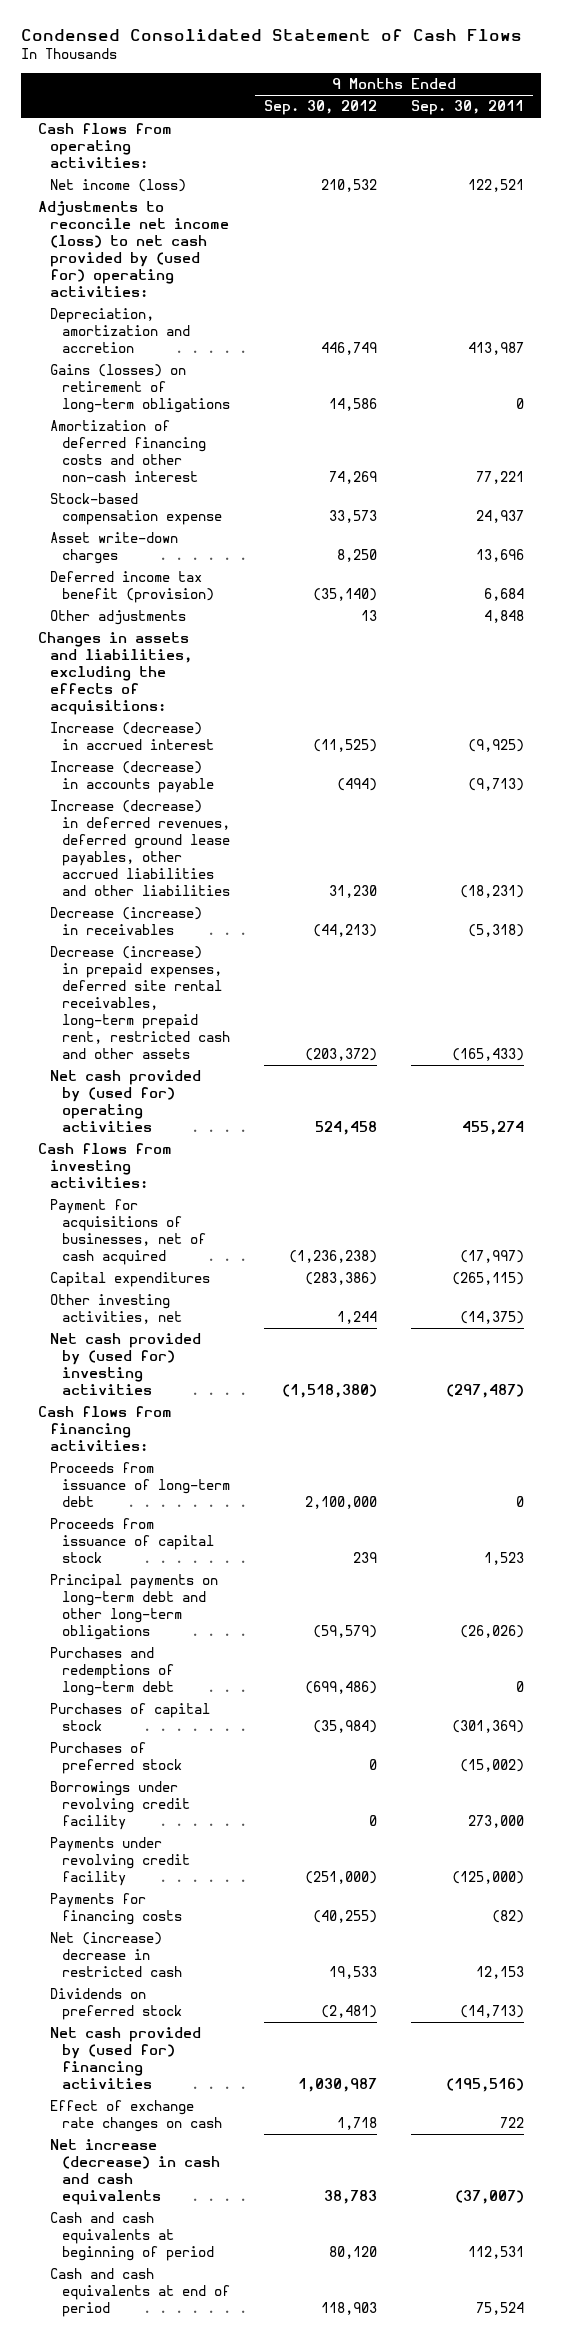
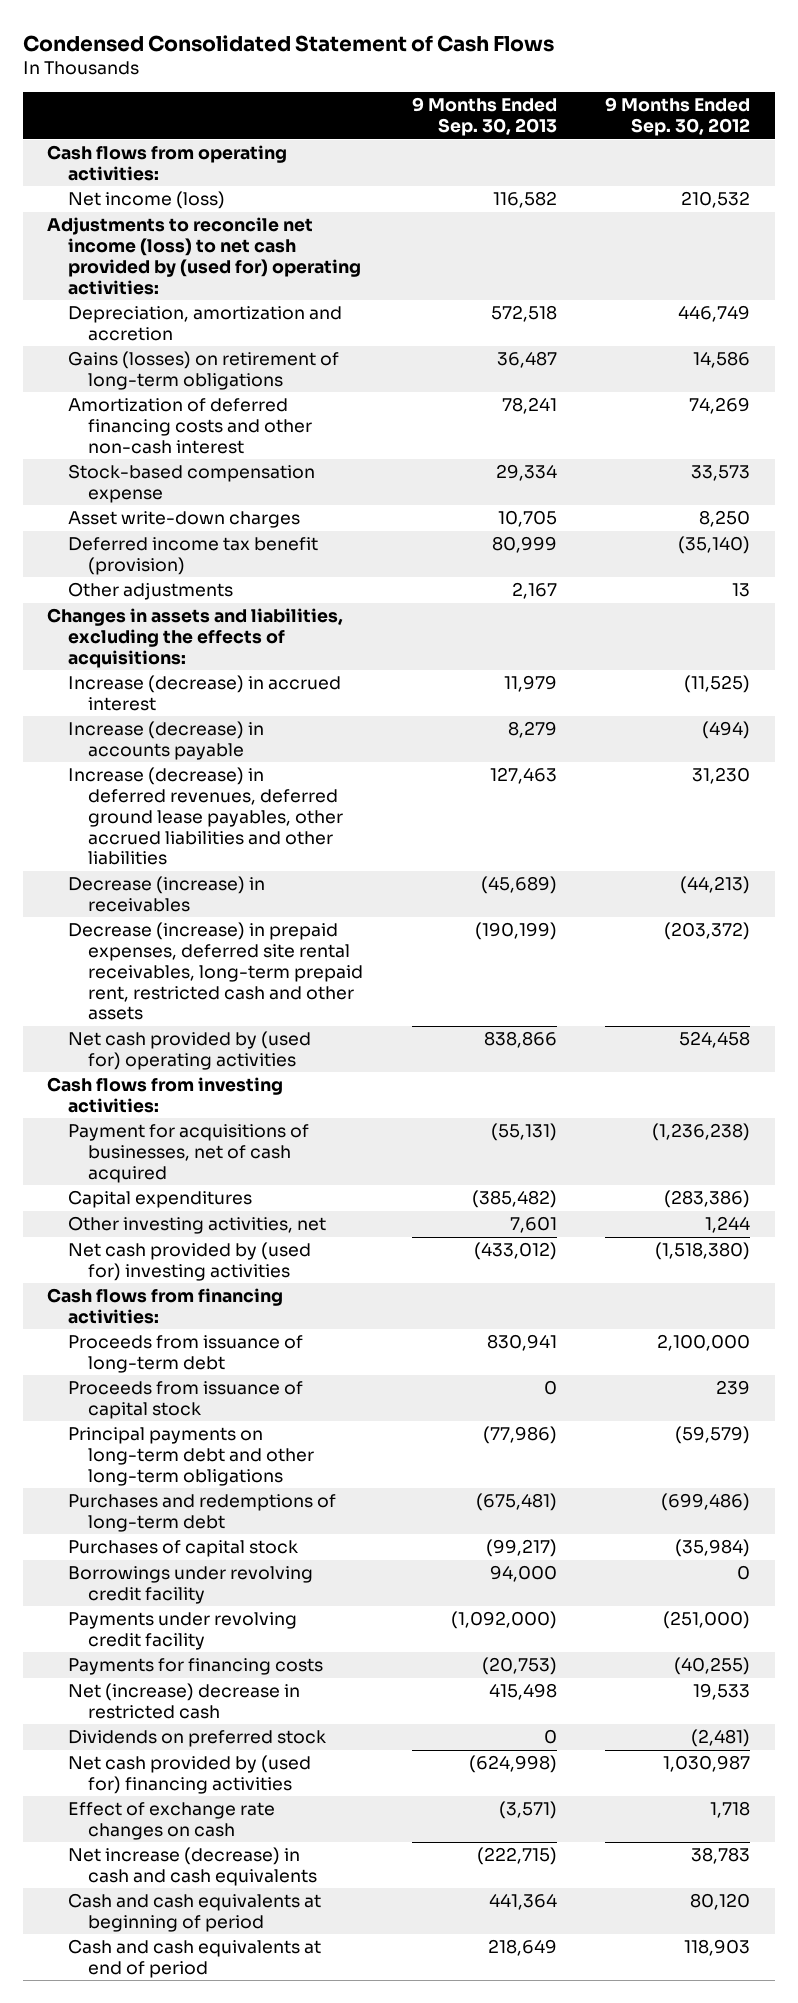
- | 9 Months Ended Sep. 30, 2012 | 9 Months Ended Sep. 30, 2011
+ | 9 Months Ended Sep. 30, 2013 | 9 Months Ended Sep. 30, 2012
- Purchases of preferred stock | 0 | (15,002)

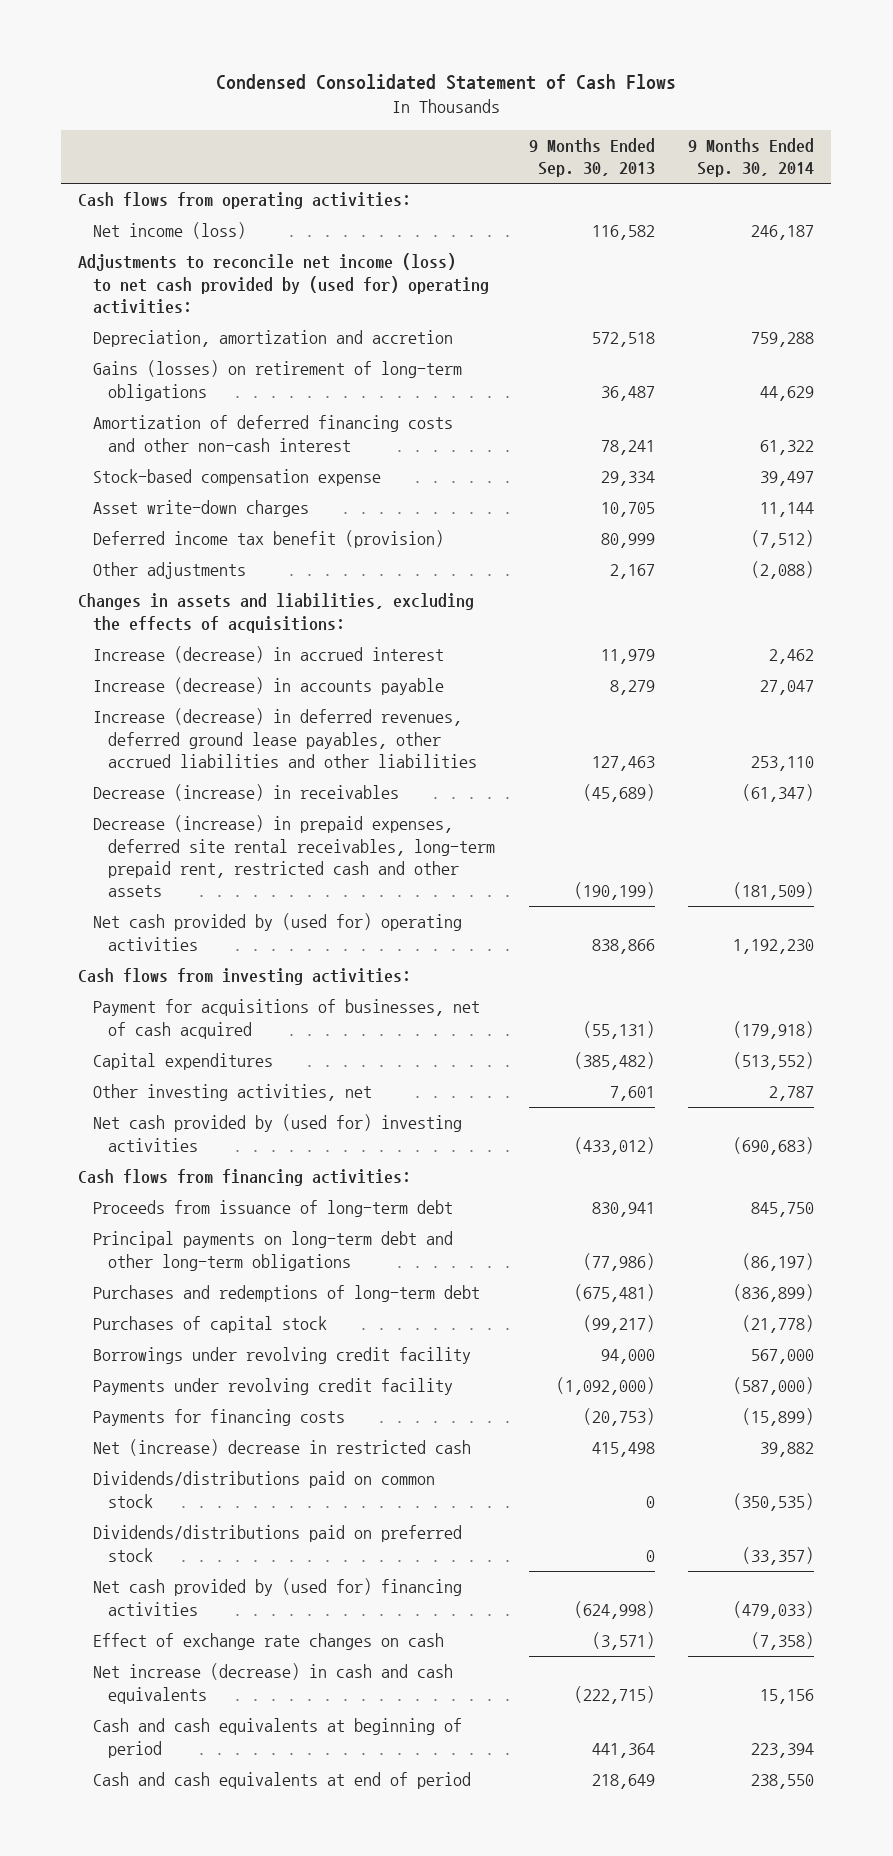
- | 9 Months Ended Sep. 30, 2013 | 9 Months Ended Sep. 30, 2012
+ | 9 Months Ended Sep. 30, 2013 | 9 Months Ended Sep. 30, 2014
- Proceeds from issuance of capital stock | 0 | 239
- Dividends on preferred stock | 0 | (2,481)
+ Dividends/distributions paid on common stock | 0 | (350,535)
+ Dividends/distributions paid on preferred stock | 0 | (33,357)

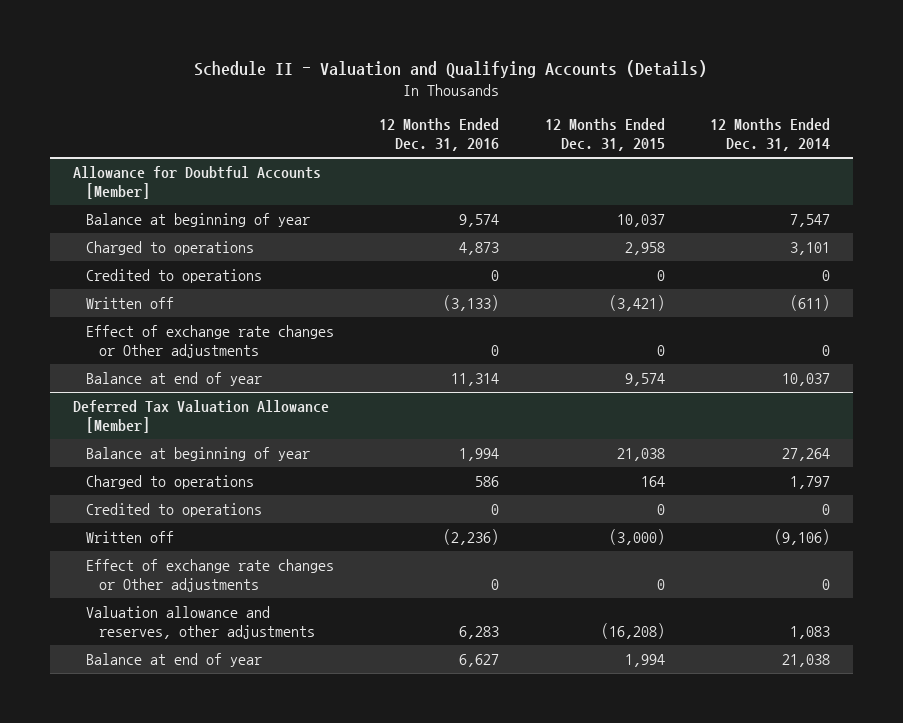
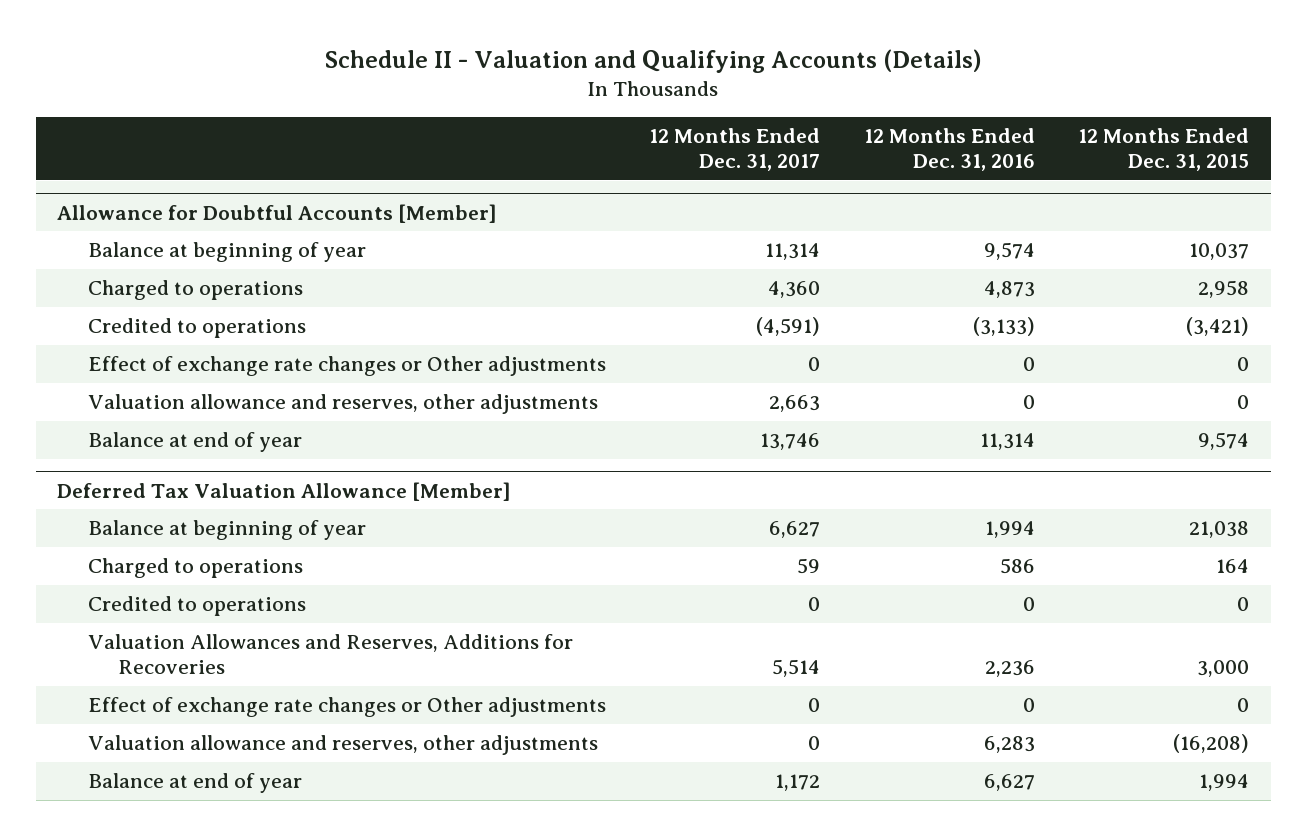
- | 12 Months Ended Dec. 31, 2016 | 12 Months Ended Dec. 31, 2015 | 12 Months Ended Dec. 31, 2014
+ | 12 Months Ended Dec. 31, 2017 | 12 Months Ended Dec. 31, 2016 | 12 Months Ended Dec. 31, 2015
@ Allowance for Doubtful Accounts [Member]
- Credited to operations | 0 | 0 | 0
- Written off | (3,133) | (3,421) | (611)
+ Credited to operations | (4,591) | (3,133) | (3,421)
+ Valuation allowance and reserves, other adjustments | 2,663 | 0 | 0
@ Deferred Tax Valuation Allowance [Member]
- Written off | (2,236) | (3,000) | (9,106)
+ Valuation Allowances and Reserves, Additions for Recoveries | 5,514 | 2,236 | 3,000

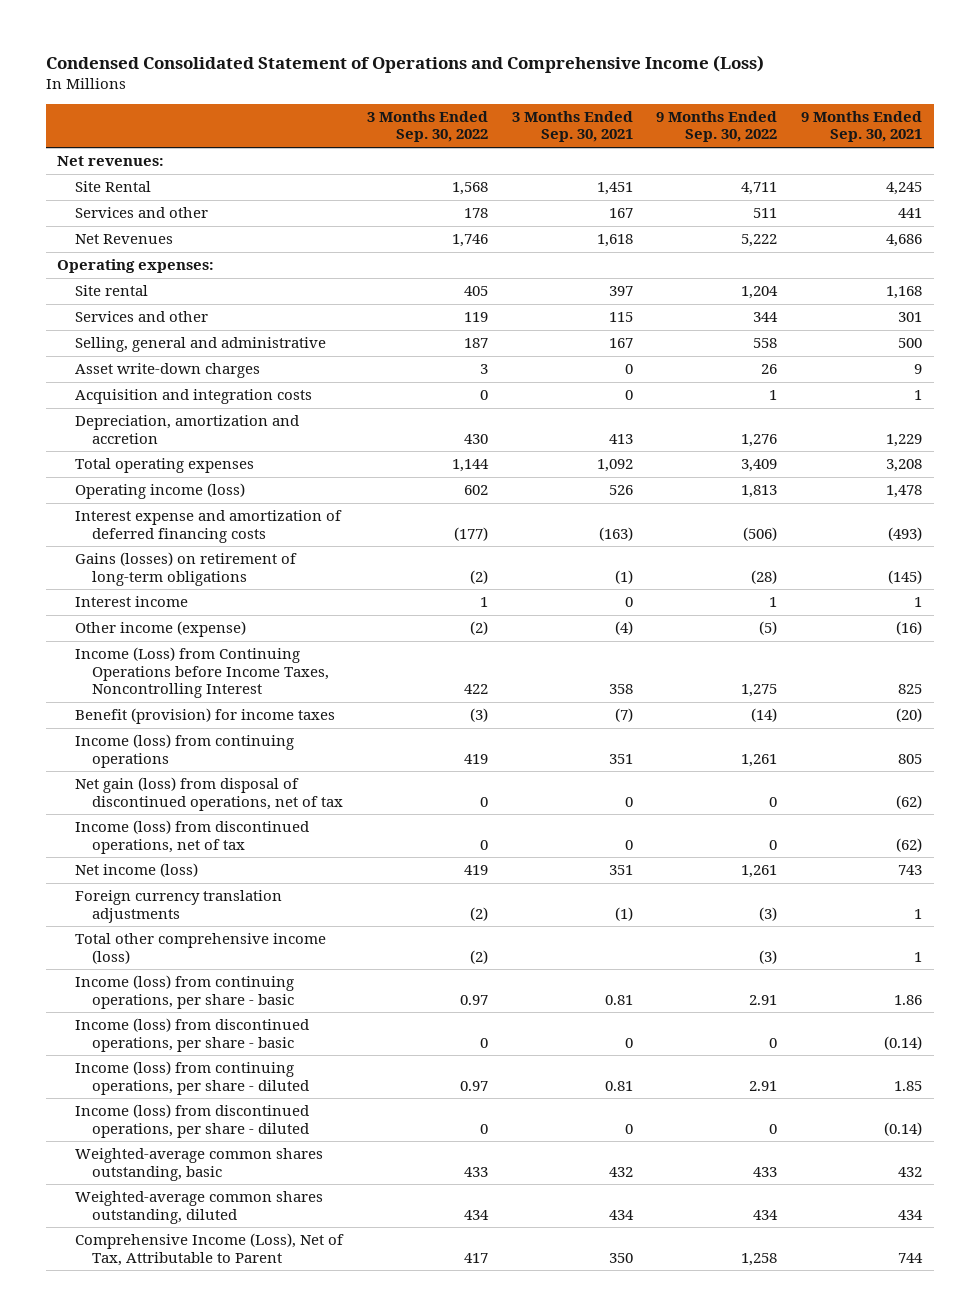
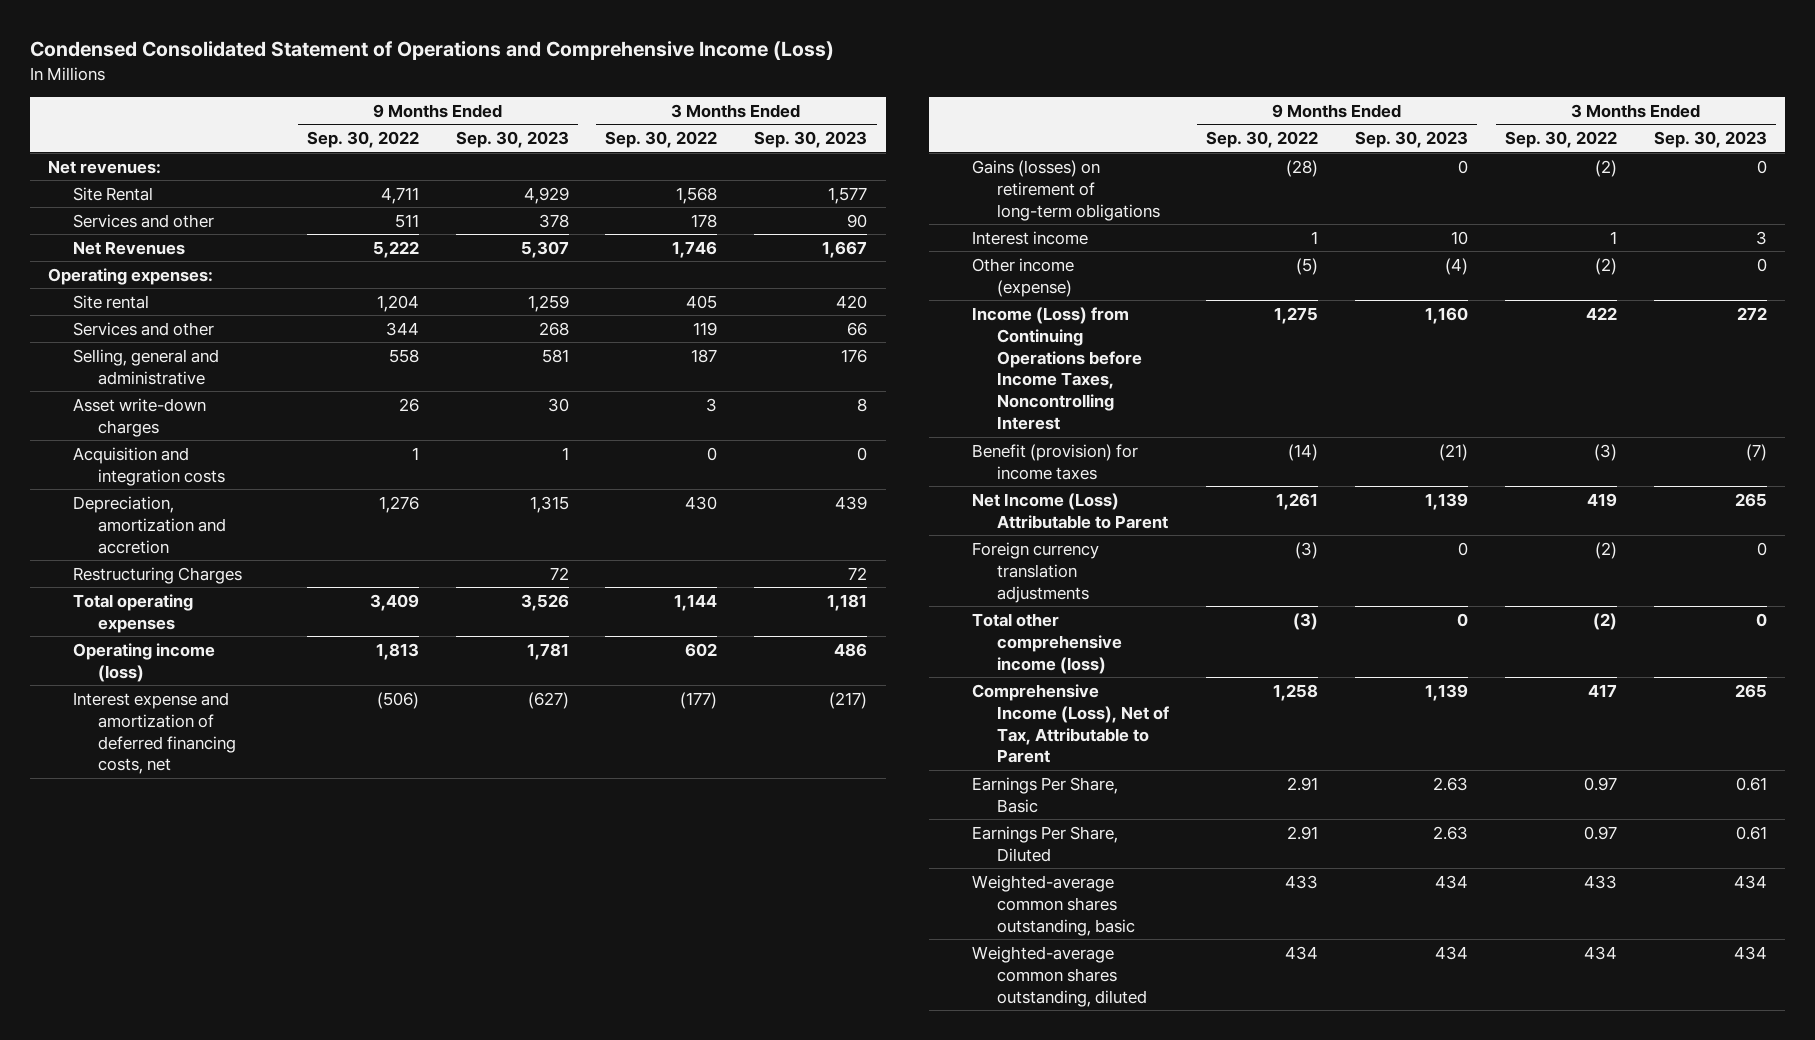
- | 3 Months Ended Sep. 30, 2022 | 3 Months Ended Sep. 30, 2021 | 9 Months Ended Sep. 30, 2022 | 9 Months Ended Sep. 30, 2021
+ | 9 Months Ended Sep. 30, 2022 | 9 Months Ended Sep. 30, 2023 | 3 Months Ended Sep. 30, 2022 | 3 Months Ended Sep. 30, 2023
+ Restructuring Charges | | 72 | | 72
- Interest expense and amortization of deferred financing costs | (177) | (163) | (506) | (493)
+ Interest expense and amortization of deferred financing costs, net | (506) | (627) | (177) | (217)
- Income (loss) from continuing operations | 419 | 351 | 1,261 | 805
- Net gain (loss) from disposal of discontinued operations, net of tax | 0 | 0 | 0 | (62)
- Income (loss) from discontinued operations, net of tax | 0 | 0 | 0 | (62)
- Net income (loss) | 419 | 351 | 1,261 | 743
+ Net Income (Loss) Attributable to Parent | 1,261 | 1,139 | 419 | 265
- Income (loss) from continuing operations, per share - basic | 0.97 | 0.81 | 2.91 | 1.86
- Income (loss) from discontinued operations, per share - basic | 0 | 0 | 0 | (0.14)
- Income (loss) from continuing operations, per share - diluted | 0.97 | 0.81 | 2.91 | 1.85
- Income (loss) from discontinued operations, per share - diluted | 0 | 0 | 0 | (0.14)
moved up: Comprehensive Income (Loss), Net of Tax, Attributable to Parent | 1,258 | 1,139 | 417 | 265
+ Earnings Per Share, Basic | 2.91 | 2.63 | 0.97 | 0.61
+ Earnings Per Share, Diluted | 2.91 | 2.63 | 0.97 | 0.61

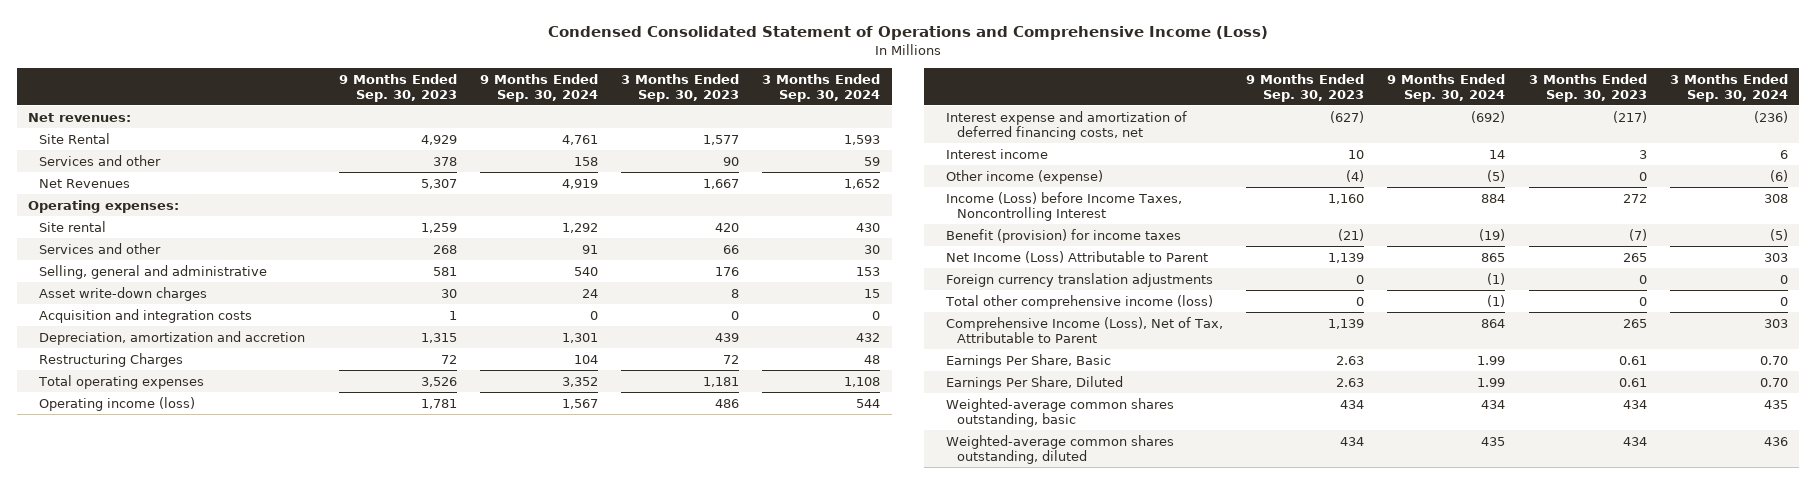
- | 9 Months Ended Sep. 30, 2022 | 9 Months Ended Sep. 30, 2023 | 3 Months Ended Sep. 30, 2022 | 3 Months Ended Sep. 30, 2023
+ | 9 Months Ended Sep. 30, 2023 | 9 Months Ended Sep. 30, 2024 | 3 Months Ended Sep. 30, 2023 | 3 Months Ended Sep. 30, 2024
- Gains (losses) on retirement of long-term obligations | (28) | 0 | (2) | 0
- Income (Loss) from Continuing Operations before Income Taxes, Noncontrolling Interest | 1,275 | 1,160 | 422 | 272
+ Income (Loss) before Income Taxes, Noncontrolling Interest | 1,160 | 884 | 272 | 308

